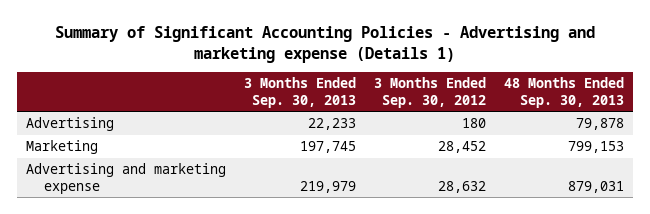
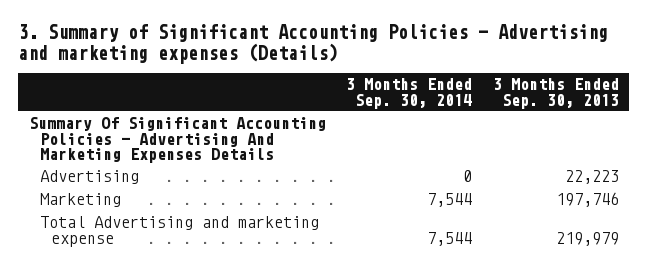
- Summary of Significant Accounting Policies - Advertising and marketing expense (Details 1)
+ 3. Summary of Significant Accounting Policies - Advertising and marketing expenses (Details)
- | 3 Months Ended Sep. 30, 2013 | 3 Months Ended Sep. 30, 2012 | 48 Months Ended Sep. 30, 2013
+ | 3 Months Ended Sep. 30, 2014 | 3 Months Ended Sep. 30, 2013
- Advertising | 22,233 | 180 | 79,878
- Marketing | 197,745 | 28,452 | 799,153
- Advertising and marketing expense | 219,979 | 28,632 | 879,031
+ Summary Of Significant Accounting Policies - Advertising And Marketing Expenses Details
+ Advertising | 0 | 22,223
+ Marketing | 7,544 | 197,746
+ Total Advertising and marketing expense | 7,544 | 219,979

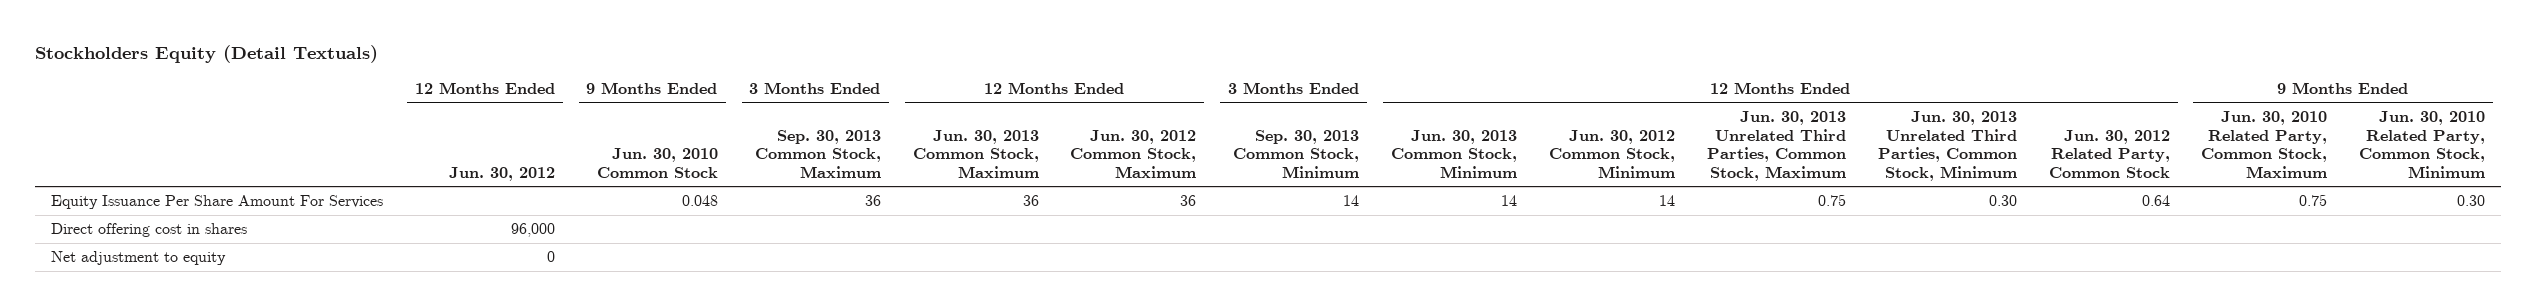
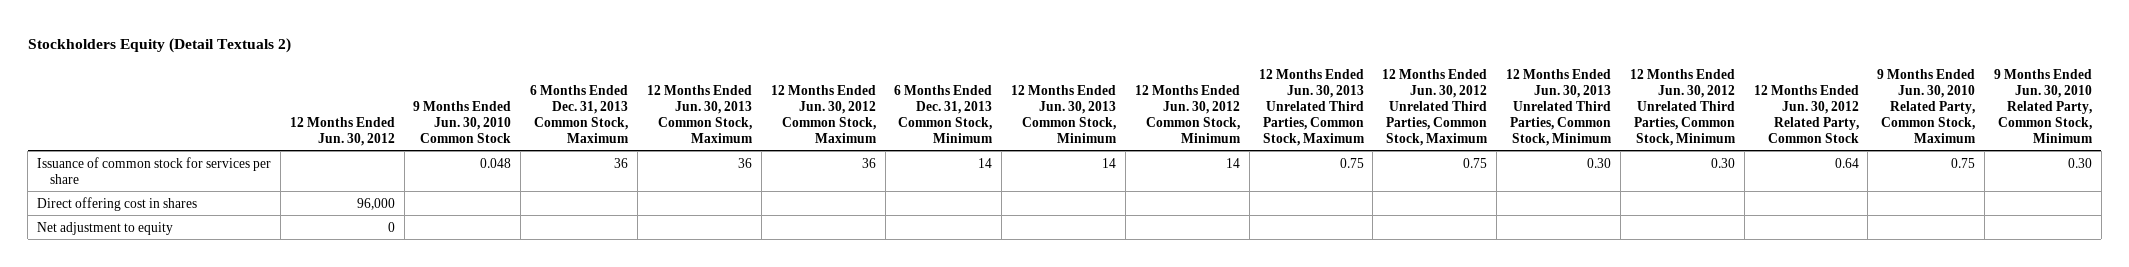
- Stockholders Equity (Detail Textuals)
+ Stockholders Equity (Detail Textuals 2)
- | 12 Months Ended Jun. 30, 2012 | 9 Months Ended Jun. 30, 2010 Common Stock | 3 Months Ended Sep. 30, 2013 Common Stock, Maximum | 12 Months Ended Jun. 30, 2013 Common Stock, Maximum | 12 Months Ended Jun. 30, 2012 Common Stock, Maximum | 3 Months Ended Sep. 30, 2013 Common Stock, Minimum | 12 Months Ended Jun. 30, 2013 Common Stock, Minimum | 12 Months Ended Jun. 30, 2012 Common Stock, Minimum | 12 Months Ended Jun. 30, 2013 Unrelated Third Parties, Common Stock, Maximum | 12 Months Ended Jun. 30, 2013 Unrelated Third Parties, Common Stock, Minimum | 12 Months Ended Jun. 30, 2012 Related Party, Common Stock | 9 Months Ended Jun. 30, 2010 Related Party, Common Stock, Maximum | 9 Months Ended Jun. 30, 2010 Related Party, Common Stock, Minimum
+ | 12 Months Ended Jun. 30, 2012 | 9 Months Ended Jun. 30, 2010 Common Stock | 6 Months Ended Dec. 31, 2013 Common Stock, Maximum | 12 Months Ended Jun. 30, 2013 Common Stock, Maximum | 12 Months Ended Jun. 30, 2012 Common Stock, Maximum | 6 Months Ended Dec. 31, 2013 Common Stock, Minimum | 12 Months Ended Jun. 30, 2013 Common Stock, Minimum | 12 Months Ended Jun. 30, 2012 Common Stock, Minimum | 12 Months Ended Jun. 30, 2013 Unrelated Third Parties, Common Stock, Maximum | 12 Months Ended Jun. 30, 2012 Unrelated Third Parties, Common Stock, Maximum | 12 Months Ended Jun. 30, 2013 Unrelated Third Parties, Common Stock, Minimum | 12 Months Ended Jun. 30, 2012 Unrelated Third Parties, Common Stock, Minimum | 12 Months Ended Jun. 30, 2012 Related Party, Common Stock | 9 Months Ended Jun. 30, 2010 Related Party, Common Stock, Maximum | 9 Months Ended Jun. 30, 2010 Related Party, Common Stock, Minimum
- Equity Issuance Per Share Amount For Services | | 0.048 | 36 | 36 | 36 | 14 | 14 | 14 | 0.75 | 0.30 | 0.64 | 0.75 | 0.30
+ Issuance of common stock for services per share | | 0.048 | 36 | 36 | 36 | 14 | 14 | 14 | 0.75 | 0.75 | 0.30 | 0.30 | 0.64 | 0.75 | 0.30

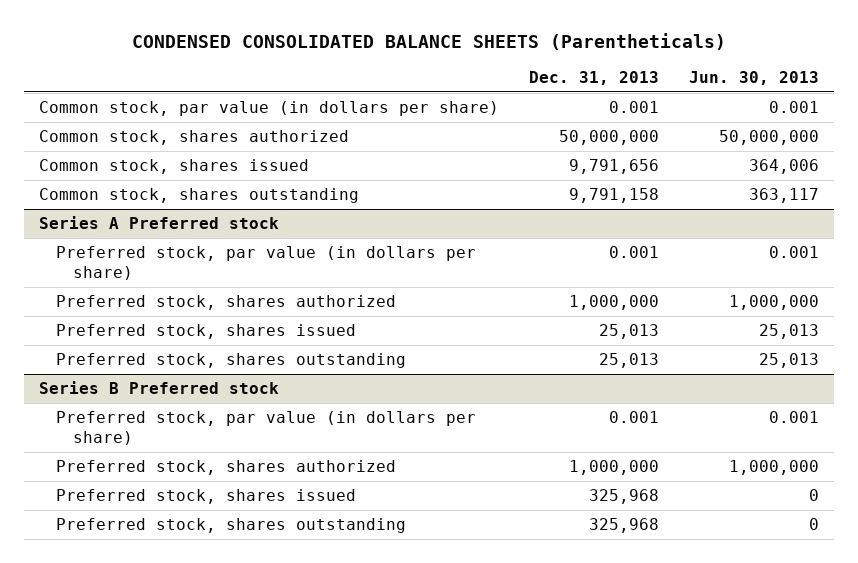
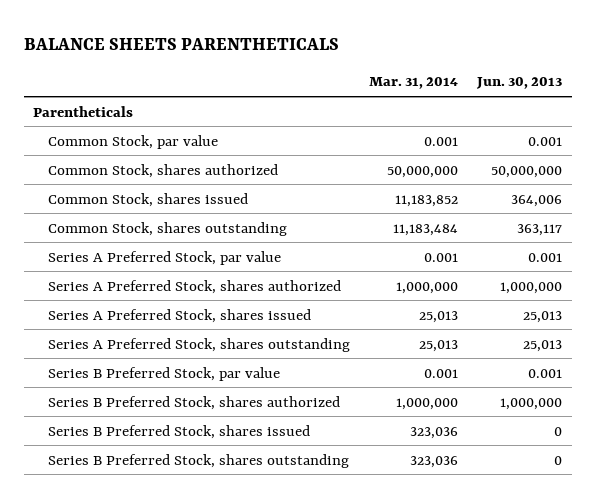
- CONDENSED CONSOLIDATED BALANCE SHEETS (Parentheticals)
+ BALANCE SHEETS PARENTHETICALS
- | Dec. 31, 2013 | Jun. 30, 2013
+ | Mar. 31, 2014 | Jun. 30, 2013
- Common stock, par value (in dollars per share) | 0.001 | 0.001
- Common stock, shares authorized | 50,000,000 | 50,000,000
- Common stock, shares issued | 9,791,656 | 364,006
- Common stock, shares outstanding | 9,791,158 | 363,117
- Series A Preferred stock
- Preferred stock, par value (in dollars per share) | 0.001 | 0.001
- Preferred stock, shares authorized | 1,000,000 | 1,000,000
- Preferred stock, shares issued | 25,013 | 25,013
- Preferred stock, shares outstanding | 25,013 | 25,013
- Series B Preferred stock
- Preferred stock, par value (in dollars per share) | 0.001 | 0.001
- Preferred stock, shares authorized | 1,000,000 | 1,000,000
- Preferred stock, shares issued | 325,968 | 0
- Preferred stock, shares outstanding | 325,968 | 0
+ Parentheticals
+ Common Stock, par value | 0.001 | 0.001
+ Common Stock, shares authorized | 50,000,000 | 50,000,000
+ Common Stock, shares issued | 11,183,852 | 364,006
+ Common Stock, shares outstanding | 11,183,484 | 363,117
+ Series A Preferred Stock, par value | 0.001 | 0.001
+ Series A Preferred Stock, shares authorized | 1,000,000 | 1,000,000
+ Series A Preferred Stock, shares issued | 25,013 | 25,013
+ Series A Preferred Stock, shares outstanding | 25,013 | 25,013
+ Series B Preferred Stock, par value | 0.001 | 0.001
+ Series B Preferred Stock, shares authorized | 1,000,000 | 1,000,000
+ Series B Preferred Stock, shares issued | 323,036 | 0
+ Series B Preferred Stock, shares outstanding | 323,036 | 0

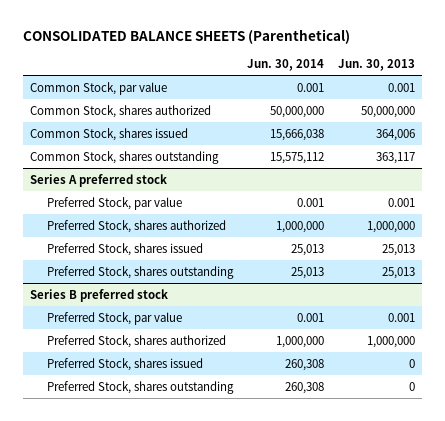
- BALANCE SHEETS PARENTHETICALS
+ CONSOLIDATED BALANCE SHEETS (Parenthetical)
- | Mar. 31, 2014 | Jun. 30, 2013
+ | Jun. 30, 2014 | Jun. 30, 2013
- Parentheticals
- Series A Preferred Stock, par value | 0.001 | 0.001
- Series A Preferred Stock, shares authorized | 1,000,000 | 1,000,000
- Series A Preferred Stock, shares issued | 25,013 | 25,013
- Series A Preferred Stock, shares outstanding | 25,013 | 25,013
- Series B Preferred Stock, par value | 0.001 | 0.001
- Series B Preferred Stock, shares authorized | 1,000,000 | 1,000,000
- Series B Preferred Stock, shares issued | 323,036 | 0
- Series B Preferred Stock, shares outstanding | 323,036 | 0
+ Series A preferred stock
+ Preferred Stock, par value | 0.001 | 0.001
+ Preferred Stock, shares authorized | 1,000,000 | 1,000,000
+ Preferred Stock, shares issued | 25,013 | 25,013
+ Preferred Stock, shares outstanding | 25,013 | 25,013
+ Series B preferred stock
+ Preferred Stock, par value | 0.001 | 0.001
+ Preferred Stock, shares authorized | 1,000,000 | 1,000,000
+ Preferred Stock, shares issued | 260,308 | 0
+ Preferred Stock, shares outstanding | 260,308 | 0

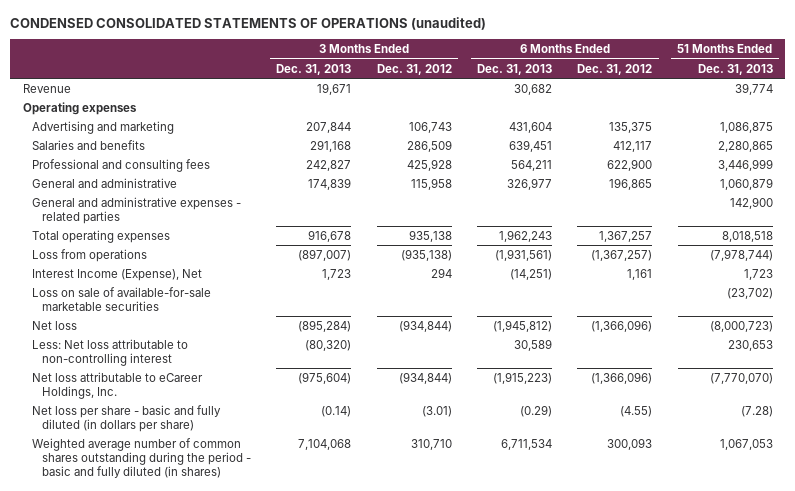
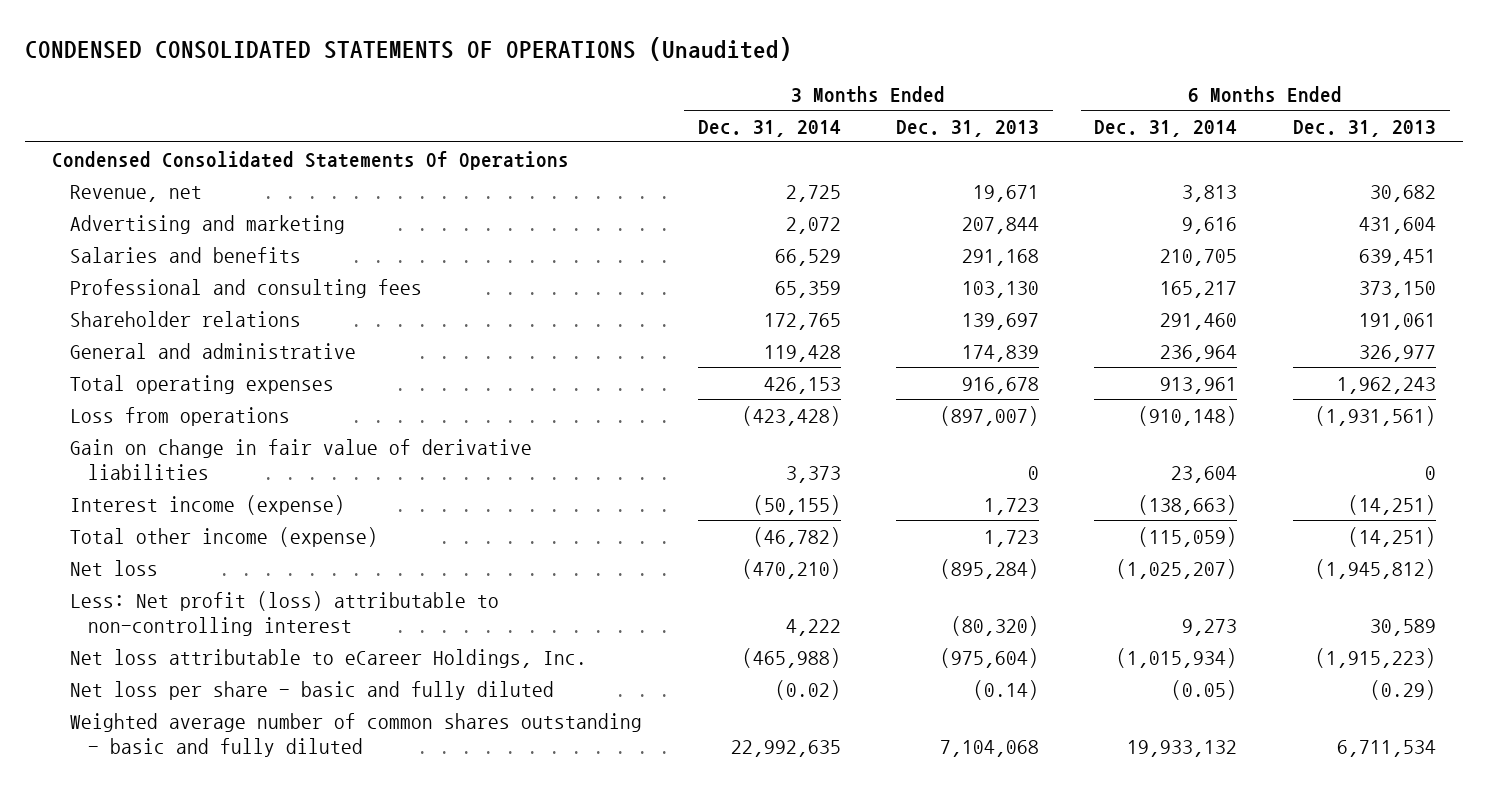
- CONDENSED CONSOLIDATED STATEMENTS OF OPERATIONS (unaudited)
+ CONDENSED CONSOLIDATED STATEMENTS OF OPERATIONS (Unaudited)
- | 3 Months Ended Dec. 31, 2013 | 3 Months Ended Dec. 31, 2012 | 6 Months Ended Dec. 31, 2013 | 6 Months Ended Dec. 31, 2012 | 51 Months Ended Dec. 31, 2013
+ | 3 Months Ended Dec. 31, 2014 | 3 Months Ended Dec. 31, 2013 | 6 Months Ended Dec. 31, 2014 | 6 Months Ended Dec. 31, 2013
- Revenue | 19,671 | | 30,682 | | 39,774
- Operating expenses
+ Condensed Consolidated Statements Of Operations
+ Revenue, net | 2,725 | 19,671 | 3,813 | 30,682
- Professional and consulting fees | 242,827 | 425,928 | 564,211 | 622,900 | 3,446,999
+ Professional and consulting fees | 65,359 | 103,130 | 165,217 | 373,150
+ Shareholder relations | 172,765 | 139,697 | 291,460 | 191,061
- General and administrative expenses - related parties | | | | | 142,900
- Interest Income (Expense), Net | 1,723 | 294 | (14,251) | 1,161 | 1,723
- Loss on sale of available-for-sale marketable securities | | | | | (23,702)
+ Gain on change in fair value of derivative liabilities | 3,373 | 0 | 23,604 | 0
+ Interest income (expense) | (50,155) | 1,723 | (138,663) | (14,251)
+ Total other income (expense) | (46,782) | 1,723 | (115,059) | (14,251)
- Less: Net loss attributable to non-controlling interest | (80,320) | | 30,589 | | 230,653
+ Less: Net profit (loss) attributable to non-controlling interest | 4,222 | (80,320) | 9,273 | 30,589
- Net loss per share - basic and fully diluted (in dollars per share) | (0.14) | (3.01) | (0.29) | (4.55) | (7.28)
- Weighted average number of common shares outstanding during the period - basic and fully diluted (in shares) | 7,104,068 | 310,710 | 6,711,534 | 300,093 | 1,067,053
+ Net loss per share - basic and fully diluted | (0.02) | (0.14) | (0.05) | (0.29)
+ Weighted average number of common shares outstanding - basic and fully diluted | 22,992,635 | 7,104,068 | 19,933,132 | 6,711,534

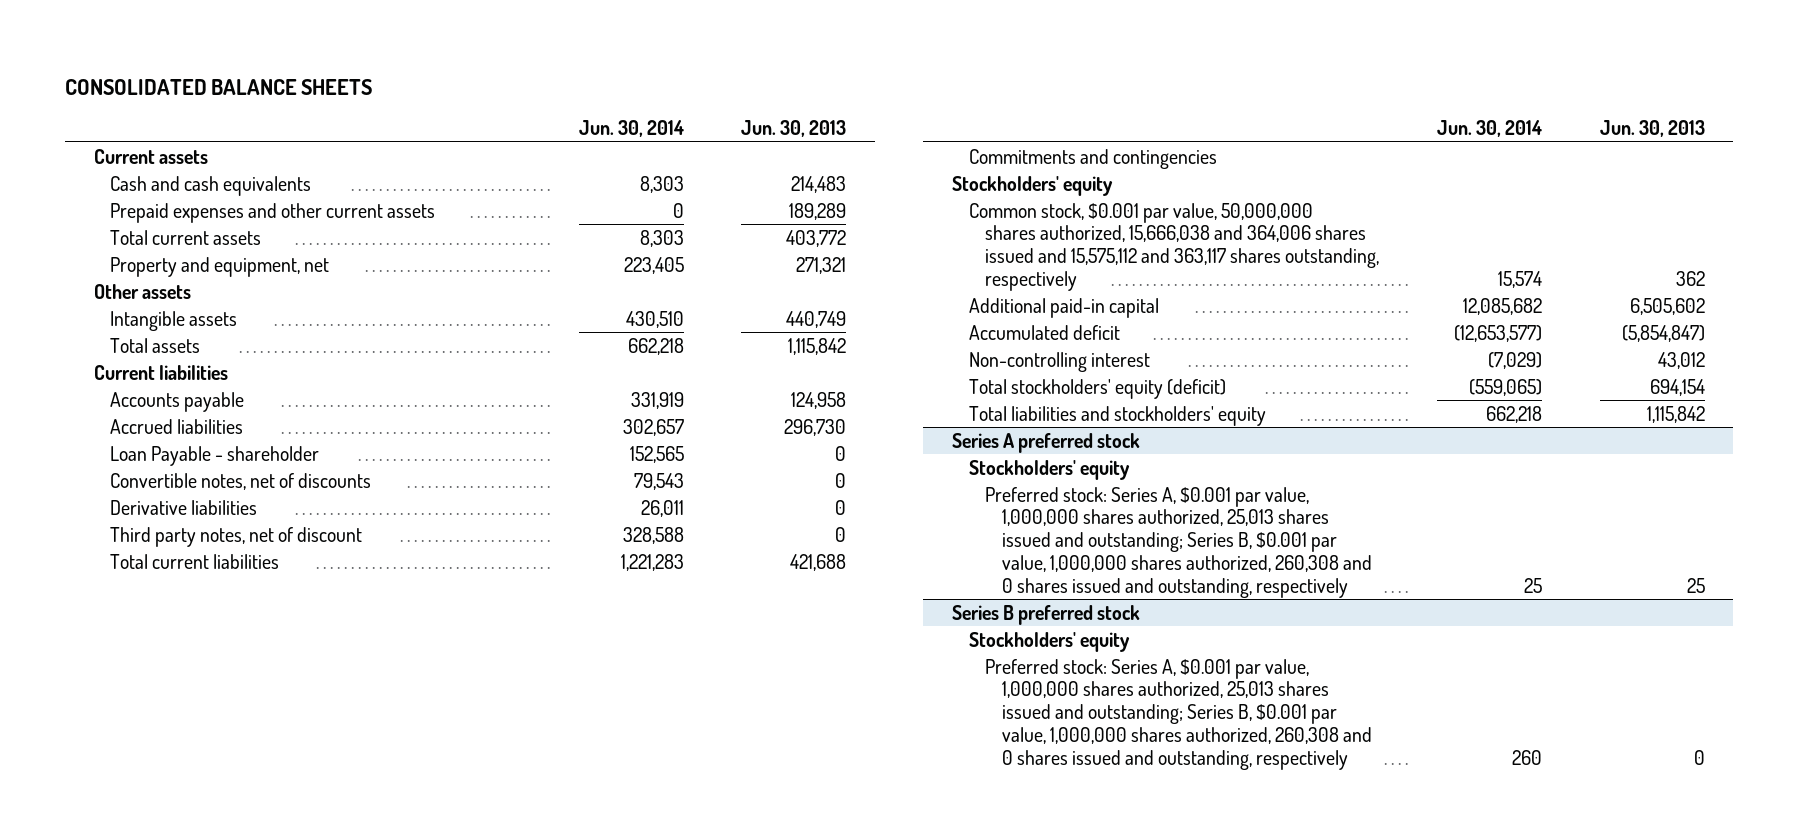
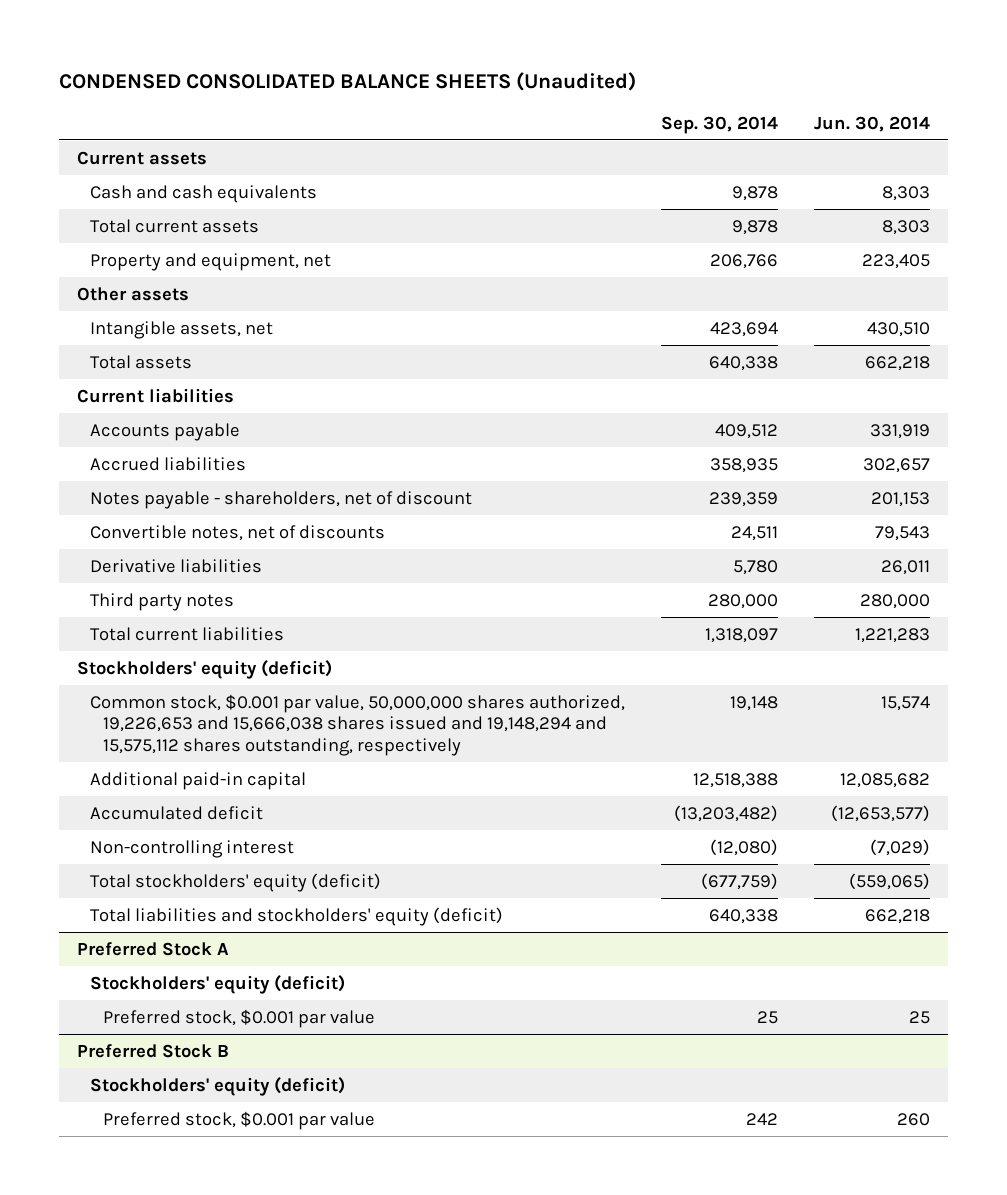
- CONSOLIDATED BALANCE SHEETS
+ CONDENSED CONSOLIDATED BALANCE SHEETS (Unaudited)
- | Jun. 30, 2014 | Jun. 30, 2013
+ | Sep. 30, 2014 | Jun. 30, 2014
- Prepaid expenses and other current assets | 0 | 189,289
- Intangible assets | 430,510 | 440,749
+ Intangible assets, net | 423,694 | 430,510
- Loan Payable - shareholder | 152,565 | 0
+ Notes payable - shareholders, net of discount | 239,359 | 201,153
- Third party notes, net of discount | 328,588 | 0
+ Third party notes | 280,000 | 280,000
- Commitments and contingencies
- Stockholders' equity
- Common stock, $0.001 par value, 50,000,000 shares authorized, 15,666,038 and 364,006 shares issued and 15,575,112 and 363,117 shares outstanding, respectively | 15,574 | 362
+ Stockholders' equity (deficit)
+ Common stock, $0.001 par value, 50,000,000 shares authorized, 19,226,653 and 15,666,038 shares issued and 19,148,294 and 15,575,112 shares outstanding, respectively | 19,148 | 15,574
- Total liabilities and stockholders' equity | 662,218 | 1,115,842
- Series A preferred stock
- Stockholders' equity
- Preferred stock: Series A, $0.001 par value, 1,000,000 shares authorized, 25,013 shares issued and outstanding; Series B, $0.001 par value, 1,000,000 shares authorized, 260,308 and 0 shares issued and outstanding, respectively | 25 | 25
- Series B preferred stock
- Stockholders' equity
- Preferred stock: Series A, $0.001 par value, 1,000,000 shares authorized, 25,013 shares issued and outstanding; Series B, $0.001 par value, 1,000,000 shares authorized, 260,308 and 0 shares issued and outstanding, respectively | 260 | 0
+ Total liabilities and stockholders' equity (deficit) | 640,338 | 662,218
+ Preferred Stock A
+ Stockholders' equity (deficit)
+ Preferred stock, $0.001 par value | 25 | 25
+ Preferred Stock B
+ Stockholders' equity (deficit)
+ Preferred stock, $0.001 par value | 242 | 260

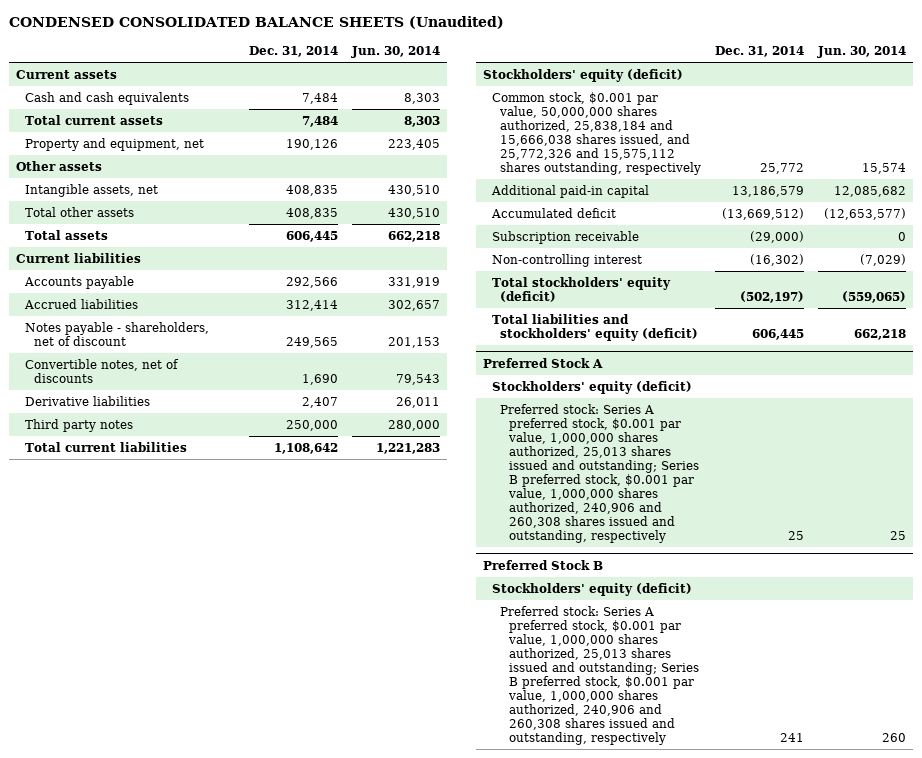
- | Sep. 30, 2014 | Jun. 30, 2014
+ | Dec. 31, 2014 | Jun. 30, 2014
+ Total other assets | 408,835 | 430,510
- Common stock, $0.001 par value, 50,000,000 shares authorized, 19,226,653 and 15,666,038 shares issued and 19,148,294 and 15,575,112 shares outstanding, respectively | 19,148 | 15,574
+ Common stock, $0.001 par value, 50,000,000 shares authorized, 25,838,184 and 15,666,038 shares issued, and 25,772,326 and 15,575,112 shares outstanding, respectively | 25,772 | 15,574
+ Subscription receivable | (29,000) | 0
@ Preferred Stock A
- Preferred stock, $0.001 par value | 25 | 25
+ Preferred stock: Series A preferred stock, $0.001 par value, 1,000,000 shares authorized, 25,013 shares issued and outstanding; Series B preferred stock, $0.001 par value, 1,000,000 shares authorized, 240,906 and 260,308 shares issued and outstanding, respectively | 25 | 25
@ Preferred Stock B
- Preferred stock, $0.001 par value | 242 | 260
+ Preferred stock: Series A preferred stock, $0.001 par value, 1,000,000 shares authorized, 25,013 shares issued and outstanding; Series B preferred stock, $0.001 par value, 1,000,000 shares authorized, 240,906 and 260,308 shares issued and outstanding, respectively | 241 | 260

